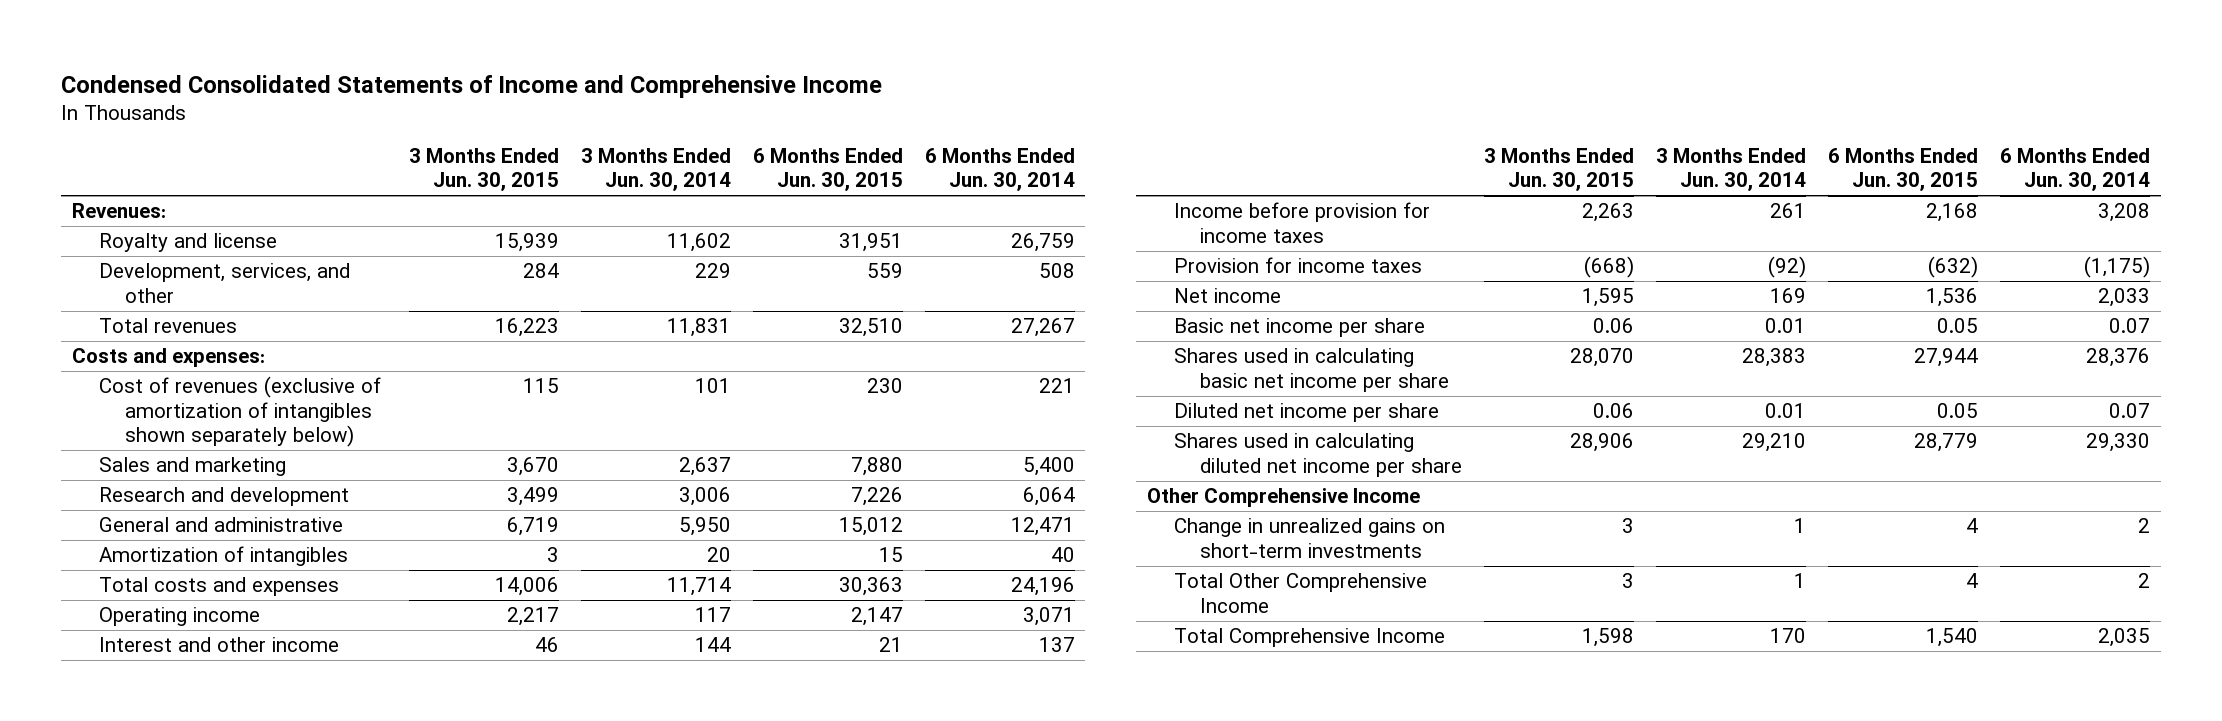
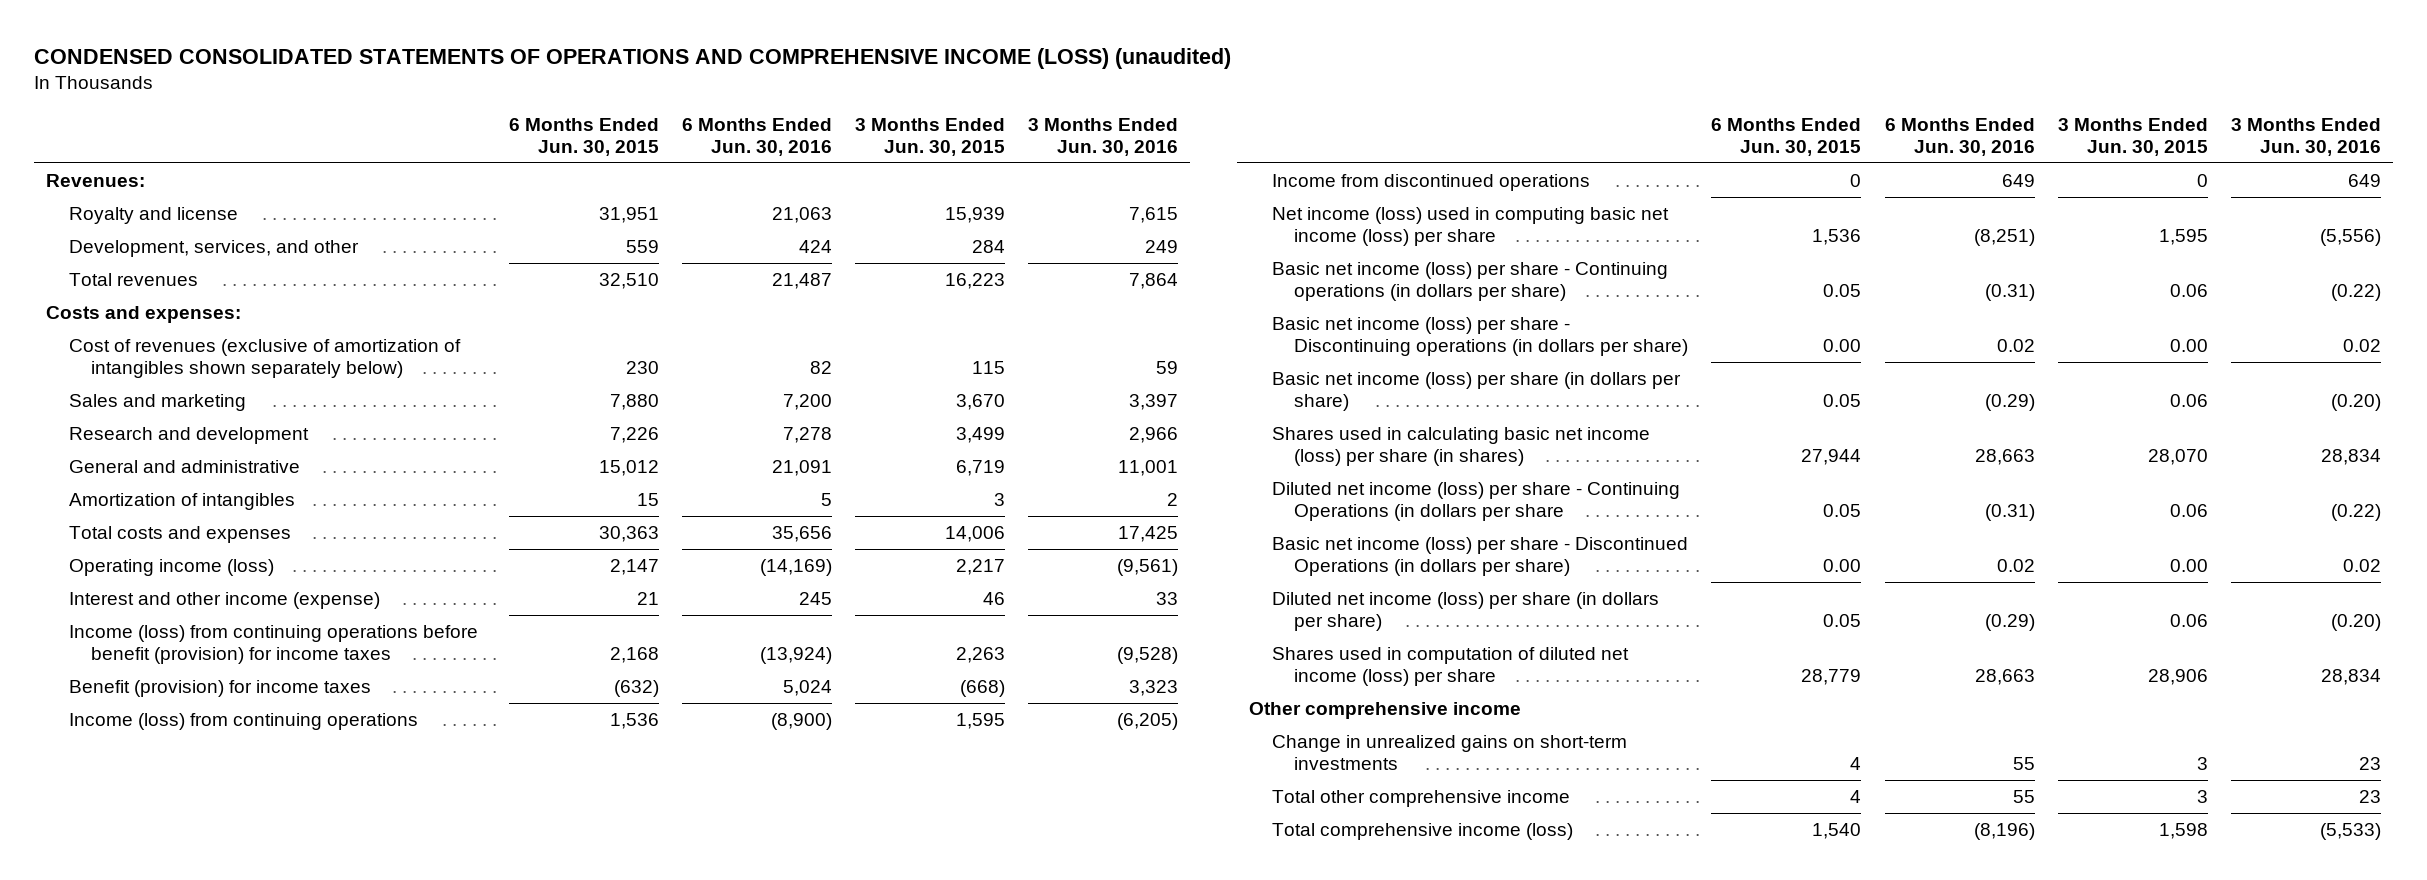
- Condensed Consolidated Statements of Income and Comprehensive Income
+ CONDENSED CONSOLIDATED STATEMENTS OF OPERATIONS AND COMPREHENSIVE INCOME (LOSS) (unaudited)
- | 3 Months Ended Jun. 30, 2015 | 3 Months Ended Jun. 30, 2014 | 6 Months Ended Jun. 30, 2015 | 6 Months Ended Jun. 30, 2014
+ | 6 Months Ended Jun. 30, 2015 | 6 Months Ended Jun. 30, 2016 | 3 Months Ended Jun. 30, 2015 | 3 Months Ended Jun. 30, 2016
- Operating income | 2,217 | 117 | 2,147 | 3,071
- Interest and other income | 46 | 144 | 21 | 137
- Income before provision for income taxes | 2,263 | 261 | 2,168 | 3,208
- Provision for income taxes | (668) | (92) | (632) | (1,175)
- Net income | 1,595 | 169 | 1,536 | 2,033
- Basic net income per share | 0.06 | 0.01 | 0.05 | 0.07
- Shares used in calculating basic net income per share | 28,070 | 28,383 | 27,944 | 28,376
- Diluted net income per share | 0.06 | 0.01 | 0.05 | 0.07
- Shares used in calculating diluted net income per share | 28,906 | 29,210 | 28,779 | 29,330
- Other Comprehensive Income
+ Operating income (loss) | 2,147 | (14,169) | 2,217 | (9,561)
+ Interest and other income (expense) | 21 | 245 | 46 | 33
+ Income (loss) from continuing operations before benefit (provision) for income taxes | 2,168 | (13,924) | 2,263 | (9,528)
+ Benefit (provision) for income taxes | (632) | 5,024 | (668) | 3,323
+ Income (loss) from continuing operations | 1,536 | (8,900) | 1,595 | (6,205)
+ Income from discontinued operations | 0 | 649 | 0 | 649
+ Net income (loss) used in computing basic net income (loss) per share | 1,536 | (8,251) | 1,595 | (5,556)
+ Basic net income (loss) per share - Continuing operations (in dollars per share) | 0.05 | (0.31) | 0.06 | (0.22)
+ Basic net income (loss) per share - Discontinuing operations (in dollars per share) | 0.00 | 0.02 | 0.00 | 0.02
+ Basic net income (loss) per share (in dollars per share) | 0.05 | (0.29) | 0.06 | (0.20)
+ Shares used in calculating basic net income (loss) per share (in shares) | 27,944 | 28,663 | 28,070 | 28,834
+ Diluted net income (loss) per share - Continuing Operations (in dollars per share | 0.05 | (0.31) | 0.06 | (0.22)
+ Basic net income (loss) per share - Discontinued Operations (in dollars per share) | 0.00 | 0.02 | 0.00 | 0.02
+ Diluted net income (loss) per share (in dollars per share) | 0.05 | (0.29) | 0.06 | (0.20)
+ Shares used in computation of diluted net income (loss) per share | 28,779 | 28,663 | 28,906 | 28,834
+ Other comprehensive income
- Total Other Comprehensive Income | 3 | 1 | 4 | 2
- Total Comprehensive Income | 1,598 | 170 | 1,540 | 2,035
+ Total other comprehensive income | 4 | 55 | 3 | 23
+ Total comprehensive income (loss) | 1,540 | (8,196) | 1,598 | (5,533)

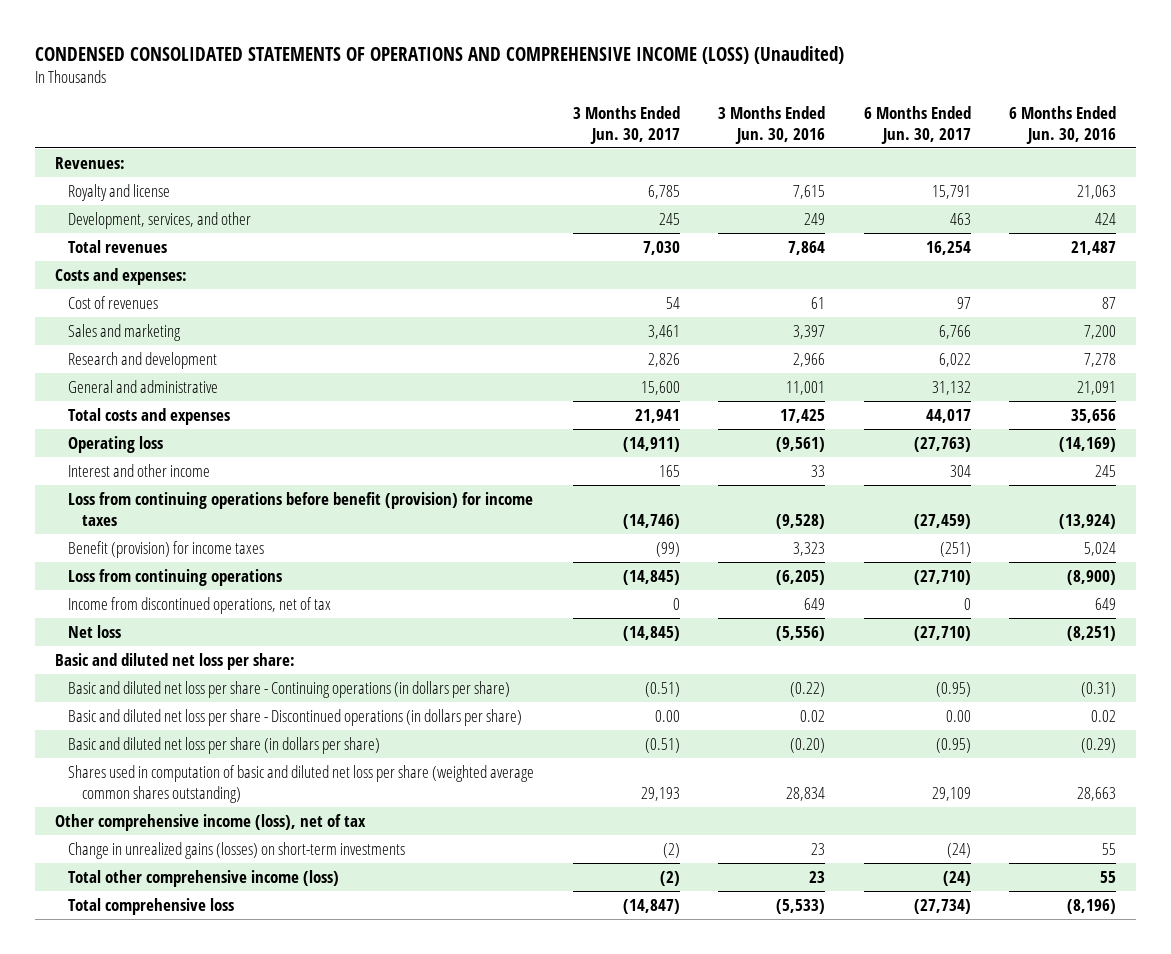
- CONDENSED CONSOLIDATED STATEMENTS OF OPERATIONS AND COMPREHENSIVE INCOME (LOSS) (unaudited)
+ CONDENSED CONSOLIDATED STATEMENTS OF OPERATIONS AND COMPREHENSIVE INCOME (LOSS) (Unaudited)
- | 6 Months Ended Jun. 30, 2015 | 6 Months Ended Jun. 30, 2016 | 3 Months Ended Jun. 30, 2015 | 3 Months Ended Jun. 30, 2016
+ | 3 Months Ended Jun. 30, 2017 | 3 Months Ended Jun. 30, 2016 | 6 Months Ended Jun. 30, 2017 | 6 Months Ended Jun. 30, 2016
- Cost of revenues (exclusive of amortization of intangibles shown separately below) | 230 | 82 | 115 | 59
+ Cost of revenues | 54 | 61 | 97 | 87
- Amortization of intangibles | 15 | 5 | 3 | 2
- Operating income (loss) | 2,147 | (14,169) | 2,217 | (9,561)
- Interest and other income (expense) | 21 | 245 | 46 | 33
- Income (loss) from continuing operations before benefit (provision) for income taxes | 2,168 | (13,924) | 2,263 | (9,528)
+ Operating loss | (14,911) | (9,561) | (27,763) | (14,169)
+ Interest and other income | 165 | 33 | 304 | 245
+ Loss from continuing operations before benefit (provision) for income taxes | (14,746) | (9,528) | (27,459) | (13,924)
- Income (loss) from continuing operations | 1,536 | (8,900) | 1,595 | (6,205)
- Income from discontinued operations | 0 | 649 | 0 | 649
- Net income (loss) used in computing basic net income (loss) per share | 1,536 | (8,251) | 1,595 | (5,556)
- Basic net income (loss) per share - Continuing operations (in dollars per share) | 0.05 | (0.31) | 0.06 | (0.22)
- Basic net income (loss) per share - Discontinuing operations (in dollars per share) | 0.00 | 0.02 | 0.00 | 0.02
- Basic net income (loss) per share (in dollars per share) | 0.05 | (0.29) | 0.06 | (0.20)
- Shares used in calculating basic net income (loss) per share (in shares) | 27,944 | 28,663 | 28,070 | 28,834
- Diluted net income (loss) per share - Continuing Operations (in dollars per share | 0.05 | (0.31) | 0.06 | (0.22)
- Basic net income (loss) per share - Discontinued Operations (in dollars per share) | 0.00 | 0.02 | 0.00 | 0.02
- Diluted net income (loss) per share (in dollars per share) | 0.05 | (0.29) | 0.06 | (0.20)
- Shares used in computation of diluted net income (loss) per share | 28,779 | 28,663 | 28,906 | 28,834
- Other comprehensive income
- Change in unrealized gains on short-term investments | 4 | 55 | 3 | 23
- Total other comprehensive income | 4 | 55 | 3 | 23
- Total comprehensive income (loss) | 1,540 | (8,196) | 1,598 | (5,533)
+ Loss from continuing operations | (14,845) | (6,205) | (27,710) | (8,900)
+ Income from discontinued operations, net of tax | 0 | 649 | 0 | 649
+ Net loss | (14,845) | (5,556) | (27,710) | (8,251)
+ Basic and diluted net loss per share:
+ Basic and diluted net loss per share - Continuing operations (in dollars per share) | (0.51) | (0.22) | (0.95) | (0.31)
+ Basic and diluted net loss per share - Discontinued operations (in dollars per share) | 0.00 | 0.02 | 0.00 | 0.02
+ Basic and diluted net loss per share (in dollars per share) | (0.51) | (0.20) | (0.95) | (0.29)
+ Shares used in computation of basic and diluted net loss per share (weighted average common shares outstanding) | 29,193 | 28,834 | 29,109 | 28,663
+ Other comprehensive income (loss), net of tax
+ Change in unrealized gains (losses) on short-term investments | (2) | 23 | (24) | 55
+ Total other comprehensive income (loss) | (2) | 23 | (24) | 55
+ Total comprehensive loss | (14,847) | (5,533) | (27,734) | (8,196)

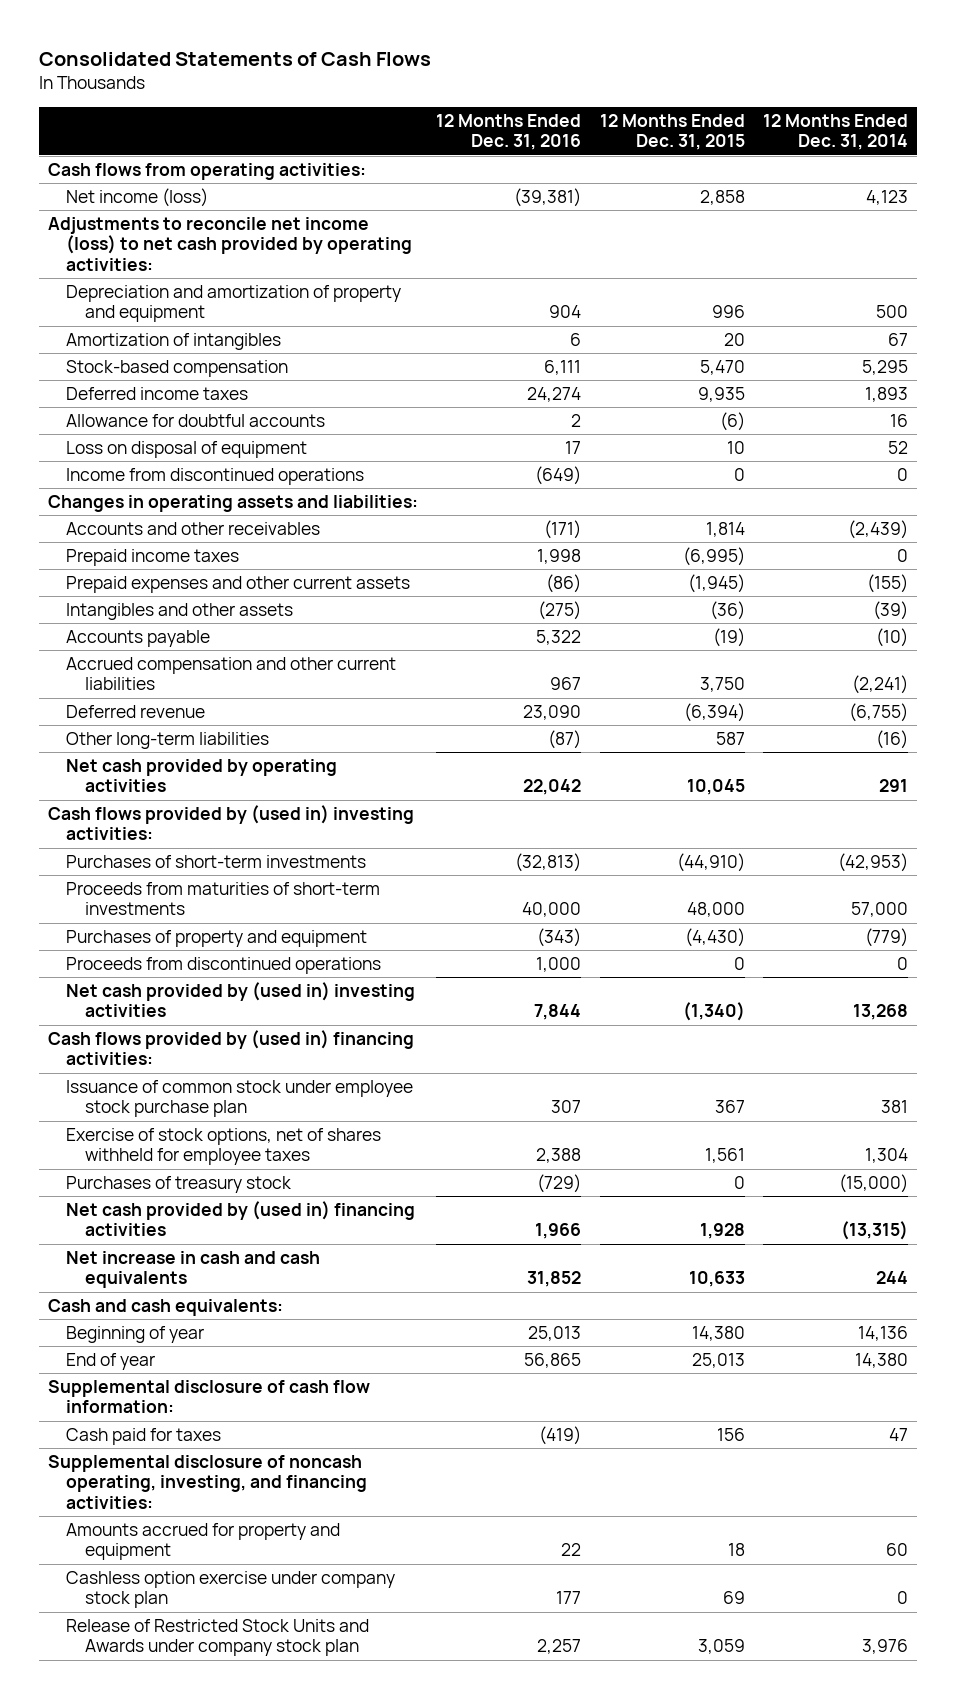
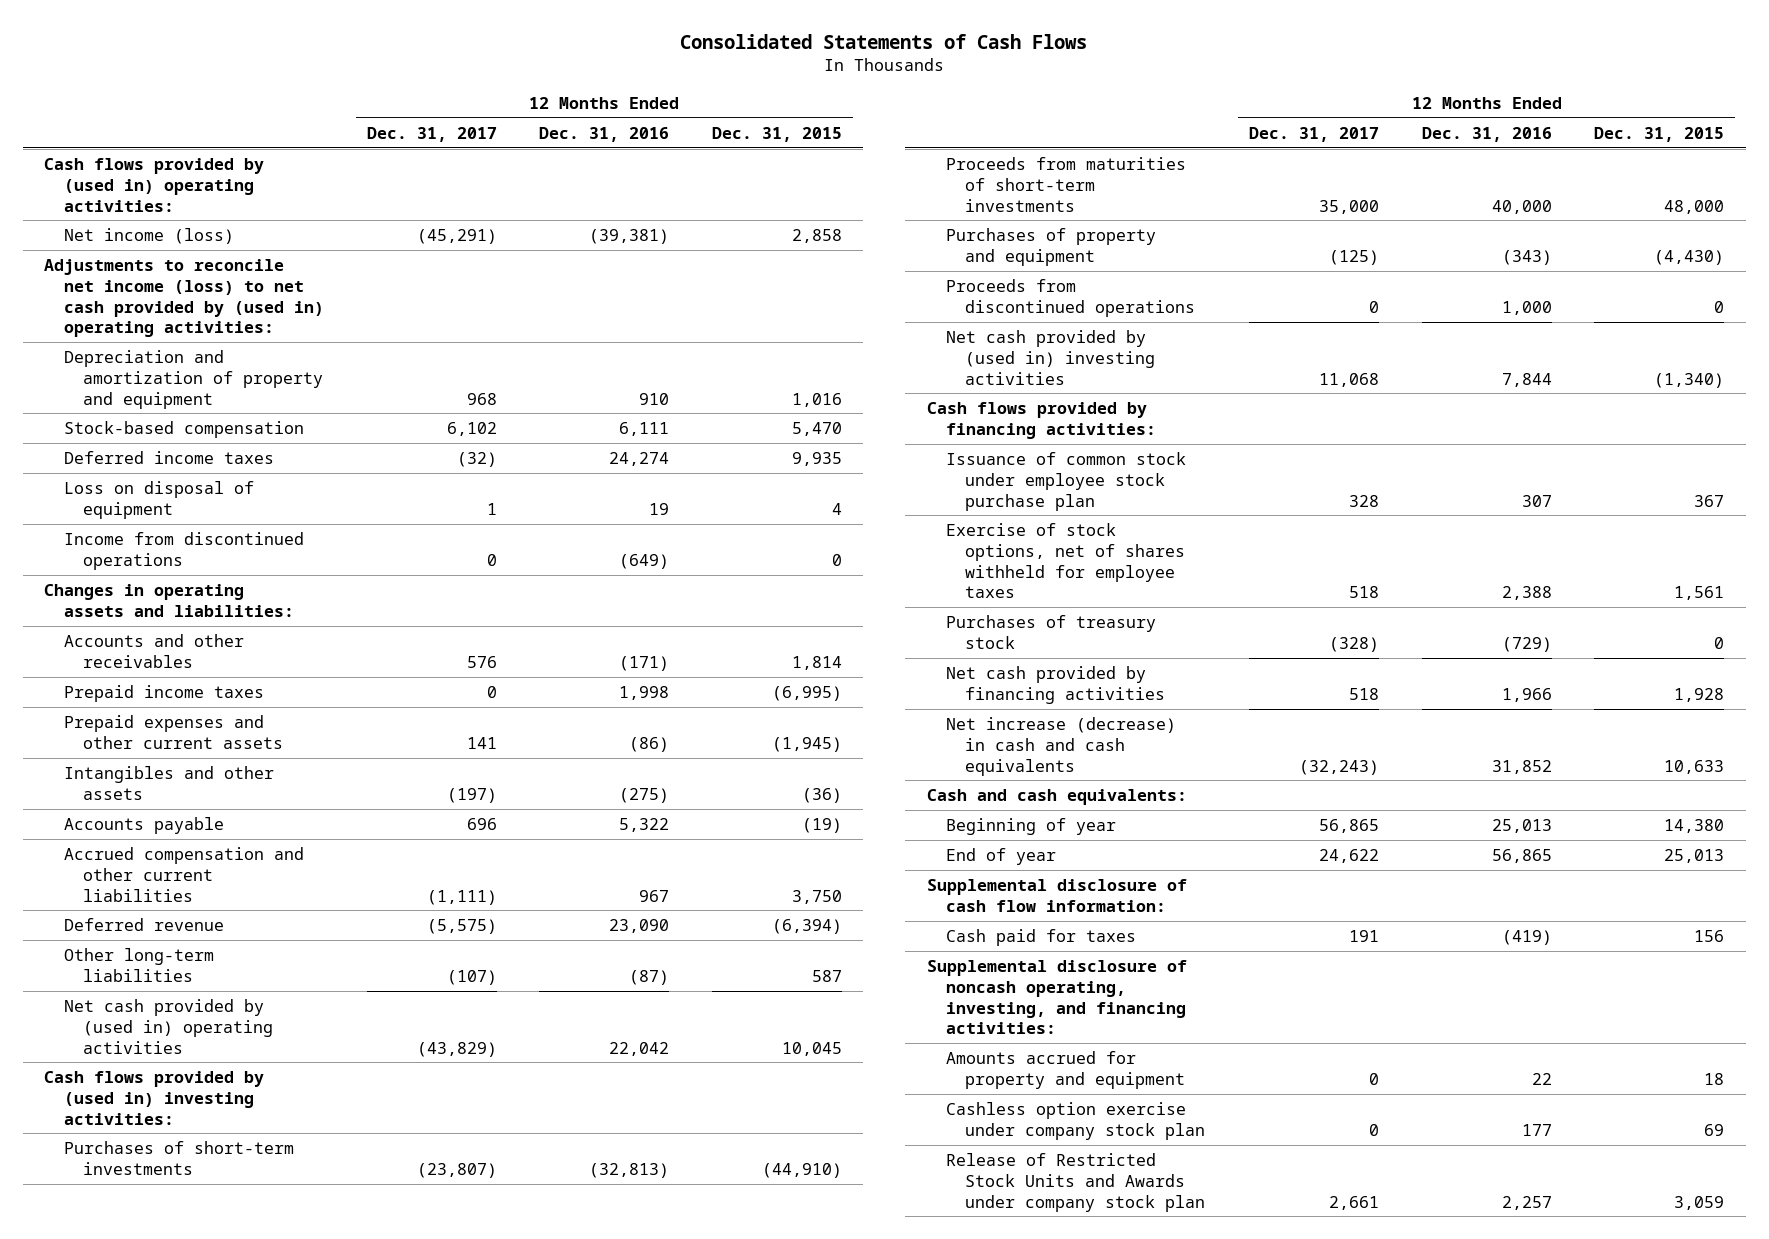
- | 12 Months Ended Dec. 31, 2016 | 12 Months Ended Dec. 31, 2015 | 12 Months Ended Dec. 31, 2014
+ | 12 Months Ended Dec. 31, 2017 | 12 Months Ended Dec. 31, 2016 | 12 Months Ended Dec. 31, 2015
- Cash flows from operating activities:
+ Cash flows provided by (used in) operating activities:
- Adjustments to reconcile net income (loss) to net cash provided by operating activities:
- Depreciation and amortization of property and equipment | 904 | 996 | 500
- Amortization of intangibles | 6 | 20 | 67
+ Adjustments to reconcile net income (loss) to net cash provided by (used in) operating activities:
+ Depreciation and amortization of property and equipment | 968 | 910 | 1,016
- Allowance for doubtful accounts | 2 | (6) | 16
- Loss on disposal of equipment | 17 | 10 | 52
+ Loss on disposal of equipment | 1 | 19 | 4
- Net cash provided by operating activities | 22,042 | 10,045 | 291
+ Net cash provided by (used in) operating activities | (43,829) | 22,042 | 10,045
- Cash flows provided by (used in) financing activities:
+ Cash flows provided by financing activities:
- Net cash provided by (used in) financing activities | 1,966 | 1,928 | (13,315)
- Net increase in cash and cash equivalents | 31,852 | 10,633 | 244
+ Net cash provided by financing activities | 518 | 1,966 | 1,928
+ Net increase (decrease) in cash and cash equivalents | (32,243) | 31,852 | 10,633

